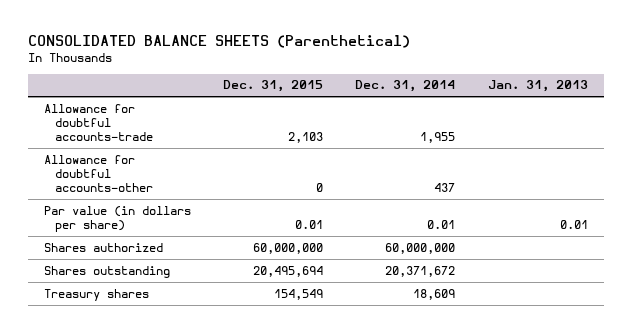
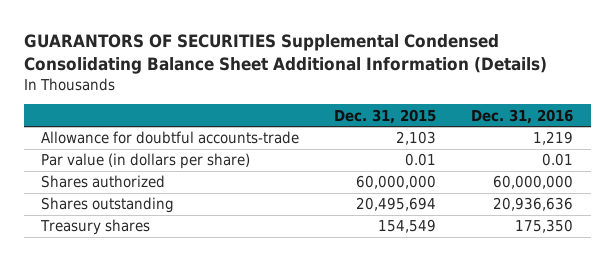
- CONSOLIDATED BALANCE SHEETS (Parenthetical)
+ GUARANTORS OF SECURITIES Supplemental Condensed Consolidating Balance Sheet Additional Information (Details)
- | Dec. 31, 2015 | Dec. 31, 2014 | Jan. 31, 2013
+ | Dec. 31, 2015 | Dec. 31, 2016
- Allowance for doubtful accounts-other | 0 | 437 |

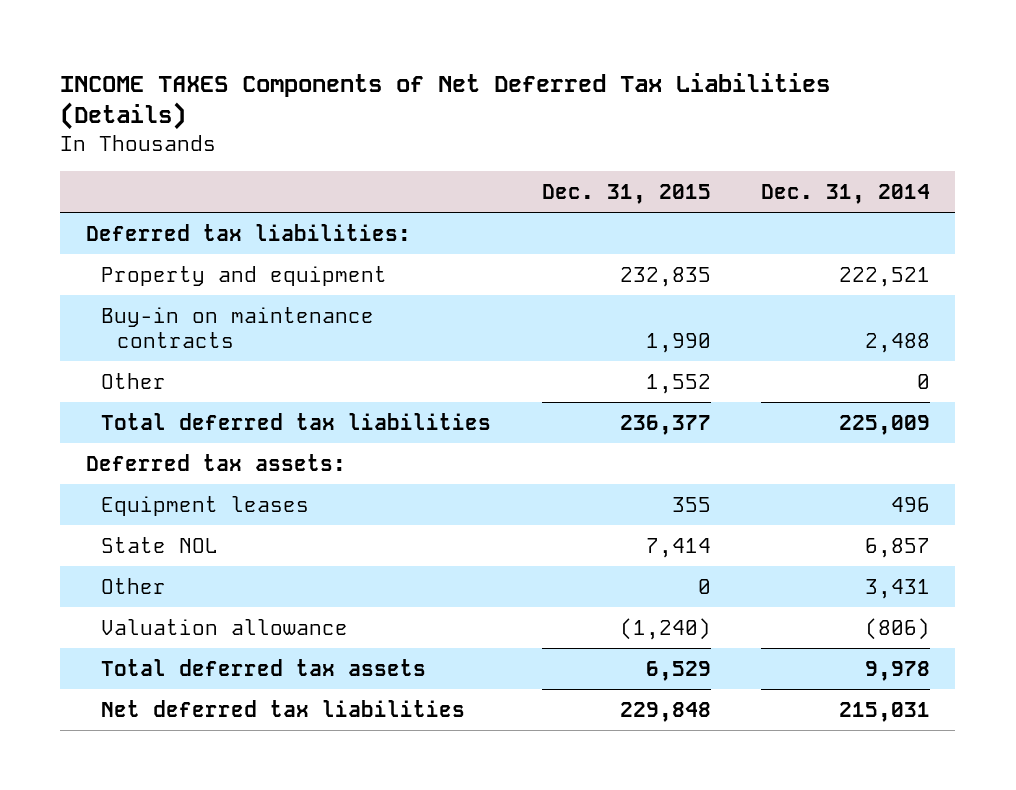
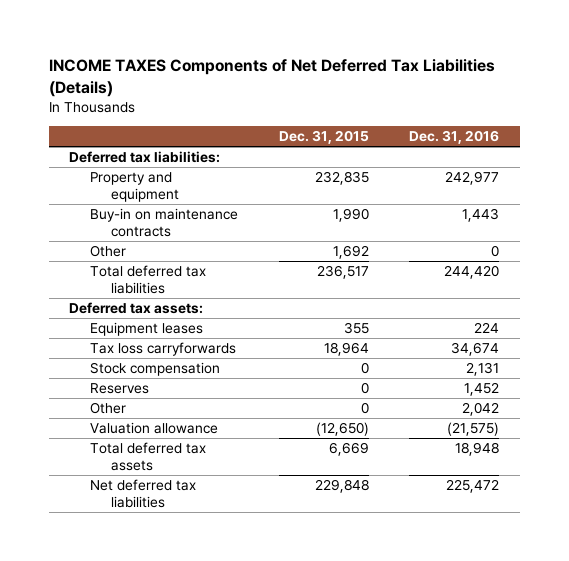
- | Dec. 31, 2015 | Dec. 31, 2014
+ | Dec. 31, 2015 | Dec. 31, 2016
- Other | 1,552 | 0
- Total deferred tax liabilities | 236,377 | 225,009
+ Other | 1,692 | 0
+ Total deferred tax liabilities | 236,517 | 244,420
- State NOL | 7,414 | 6,857
+ Tax loss carryforwards | 18,964 | 34,674
+ Stock compensation | 0 | 2,131
+ Reserves | 0 | 1,452
- Valuation allowance | (1,240) | (806)
- Total deferred tax assets | 6,529 | 9,978
+ Valuation allowance | (12,650) | (21,575)
+ Total deferred tax assets | 6,669 | 18,948

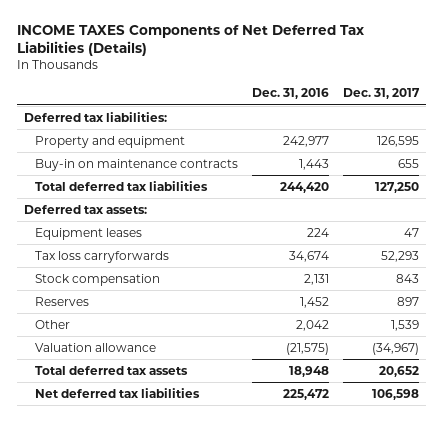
- | Dec. 31, 2015 | Dec. 31, 2016
+ | Dec. 31, 2016 | Dec. 31, 2017
- Other | 1,692 | 0

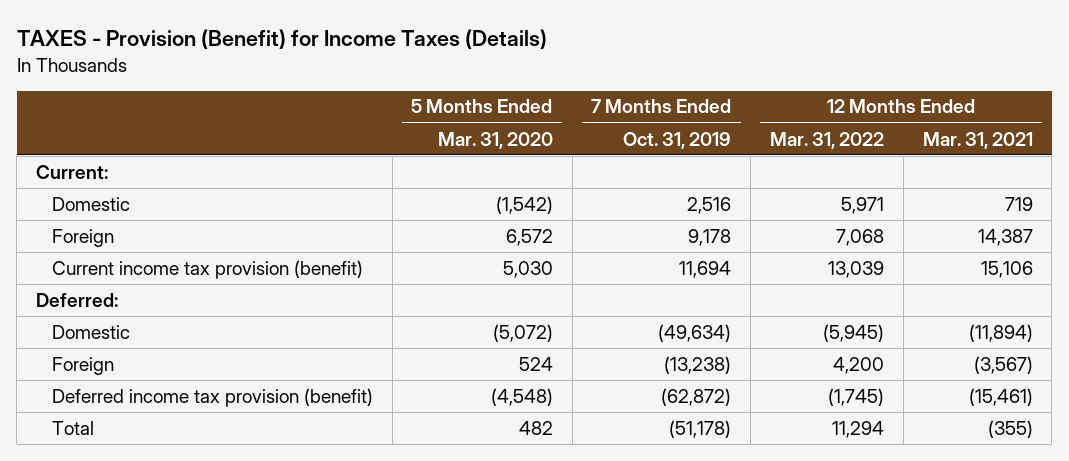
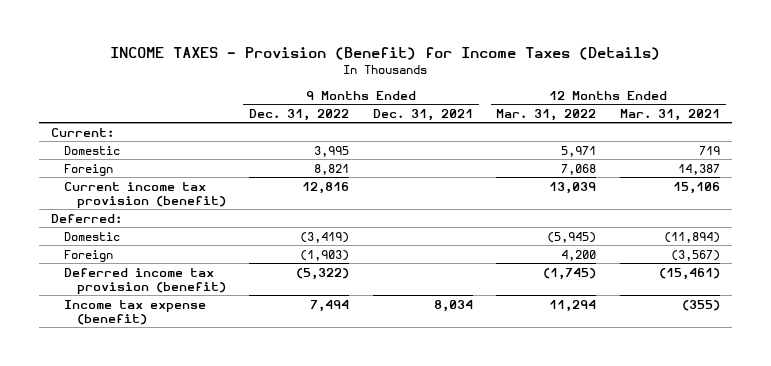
- TAXES - Provision (Benefit) for Income Taxes (Details)
+ INCOME TAXES - Provision (Benefit) for Income Taxes (Details)
- | 5 Months Ended Mar. 31, 2020 | 7 Months Ended Oct. 31, 2019 | 12 Months Ended Mar. 31, 2022 | 12 Months Ended Mar. 31, 2021
+ | 9 Months Ended Dec. 31, 2022 | 9 Months Ended Dec. 31, 2021 | 12 Months Ended Mar. 31, 2022 | 12 Months Ended Mar. 31, 2021
- Total | 482 | (51,178) | 11,294 | (355)
+ Income tax expense (benefit) | 7,494 | 8,034 | 11,294 | (355)

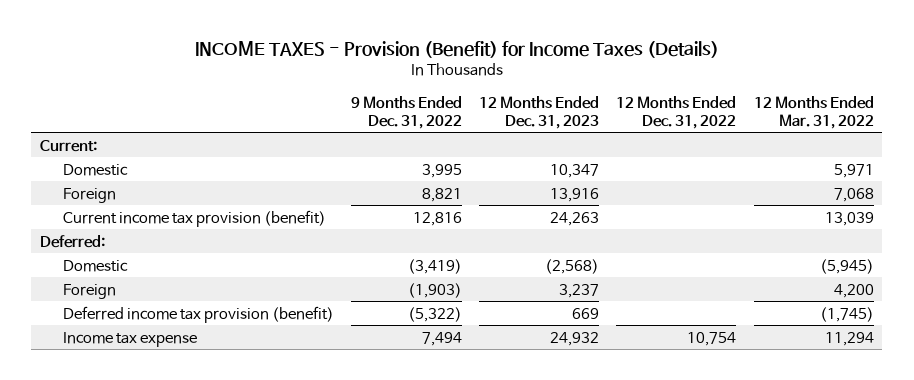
- | 9 Months Ended Dec. 31, 2022 | 9 Months Ended Dec. 31, 2021 | 12 Months Ended Mar. 31, 2022 | 12 Months Ended Mar. 31, 2021
+ | 9 Months Ended Dec. 31, 2022 | 12 Months Ended Dec. 31, 2023 | 12 Months Ended Dec. 31, 2022 | 12 Months Ended Mar. 31, 2022
- Income tax expense (benefit) | 7,494 | 8,034 | 11,294 | (355)
+ Income tax expense | 7,494 | 24,932 | 10,754 | 11,294

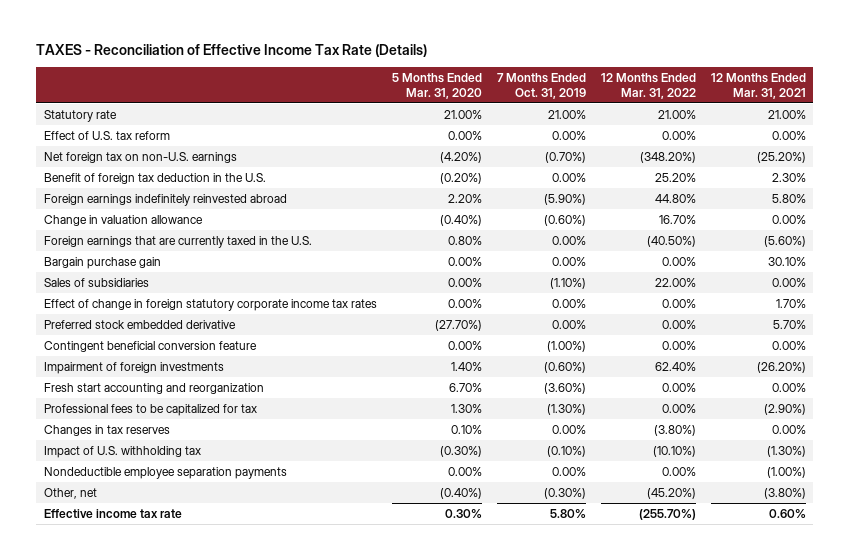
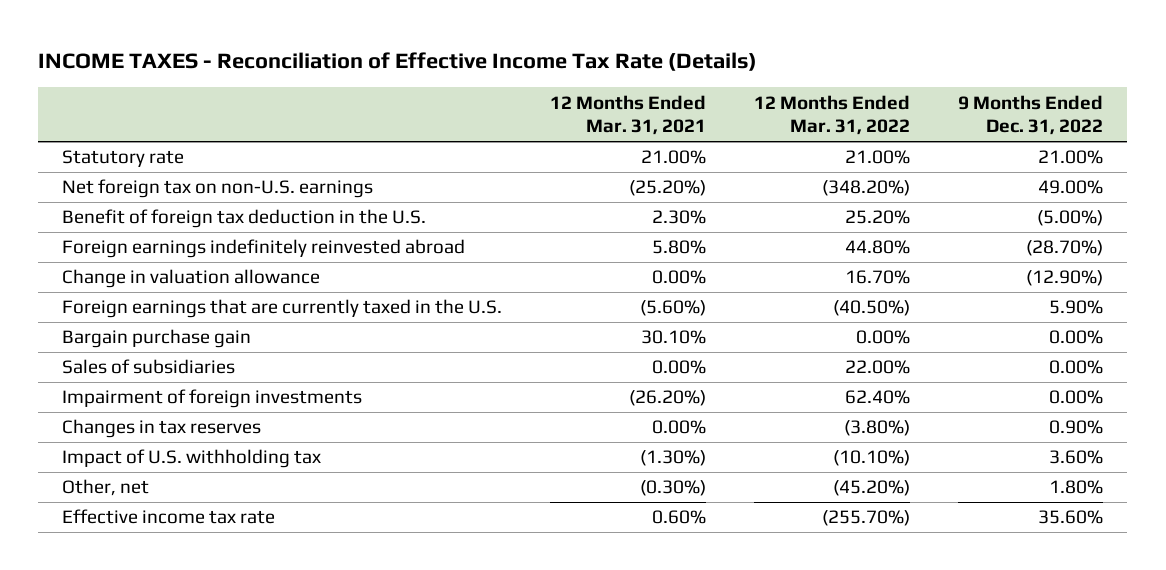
- TAXES - Reconciliation of Effective Income Tax Rate (Details)
+ INCOME TAXES - Reconciliation of Effective Income Tax Rate (Details)
- | 5 Months Ended Mar. 31, 2020 | 7 Months Ended Oct. 31, 2019 | 12 Months Ended Mar. 31, 2022 | 12 Months Ended Mar. 31, 2021
+ | 12 Months Ended Mar. 31, 2021 | 12 Months Ended Mar. 31, 2022 | 9 Months Ended Dec. 31, 2022
- Effect of U.S. tax reform | 0.00% | 0.00% | 0.00% | 0.00%
- Effect of change in foreign statutory corporate income tax rates | 0.00% | 0.00% | 0.00% | 1.70%
- Preferred stock embedded derivative | (27.70%) | 0.00% | 0.00% | 5.70%
- Contingent beneficial conversion feature | 0.00% | (1.00%) | 0.00% | 0.00%
- Fresh start accounting and reorganization | 6.70% | (3.60%) | 0.00% | 0.00%
- Professional fees to be capitalized for tax | 1.30% | (1.30%) | 0.00% | (2.90%)
- Nondeductible employee separation payments | 0.00% | 0.00% | 0.00% | (1.00%)
- Other, net | (0.40%) | (0.30%) | (45.20%) | (3.80%)
+ Other, net | (0.30%) | (45.20%) | 1.80%

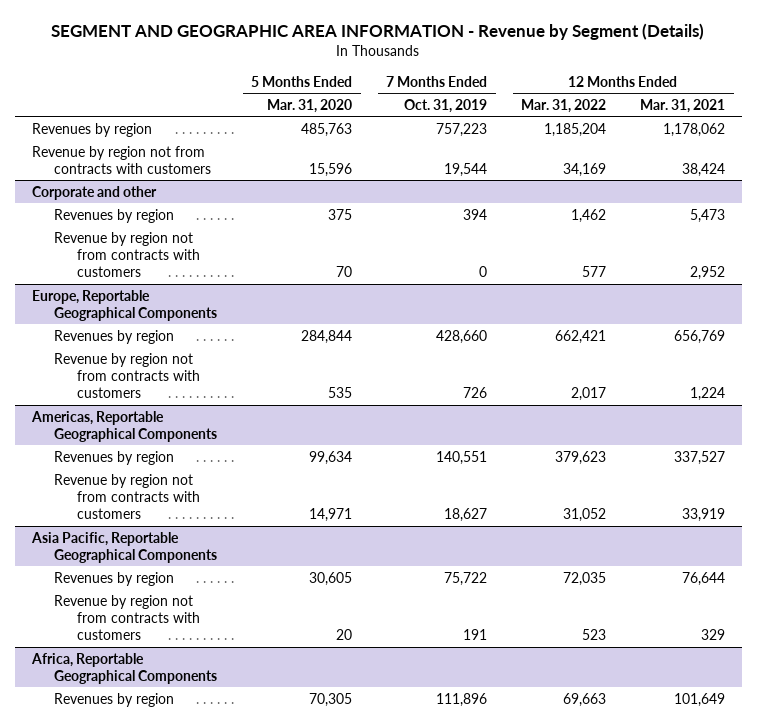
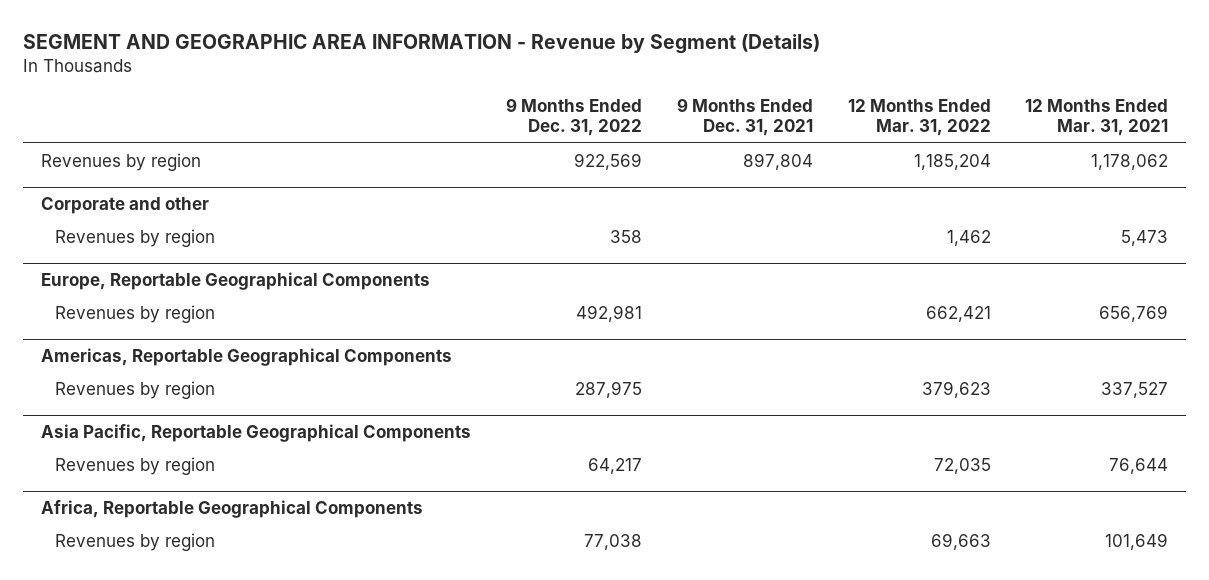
- | 5 Months Ended Mar. 31, 2020 | 7 Months Ended Oct. 31, 2019 | 12 Months Ended Mar. 31, 2022 | 12 Months Ended Mar. 31, 2021
+ | 9 Months Ended Dec. 31, 2022 | 9 Months Ended Dec. 31, 2021 | 12 Months Ended Mar. 31, 2022 | 12 Months Ended Mar. 31, 2021
- Revenue by region not from contracts with customers | 15,596 | 19,544 | 34,169 | 38,424
@ Corporate and other
- Revenue by region not from contracts with customers | 70 | 0 | 577 | 2,952
@ Europe, Reportable Geographical Components
- Revenue by region not from contracts with customers | 535 | 726 | 2,017 | 1,224
@ Americas, Reportable Geographical Components
- Revenue by region not from contracts with customers | 14,971 | 18,627 | 31,052 | 33,919
@ Asia Pacific, Reportable Geographical Components
- Revenue by region not from contracts with customers | 20 | 191 | 523 | 329

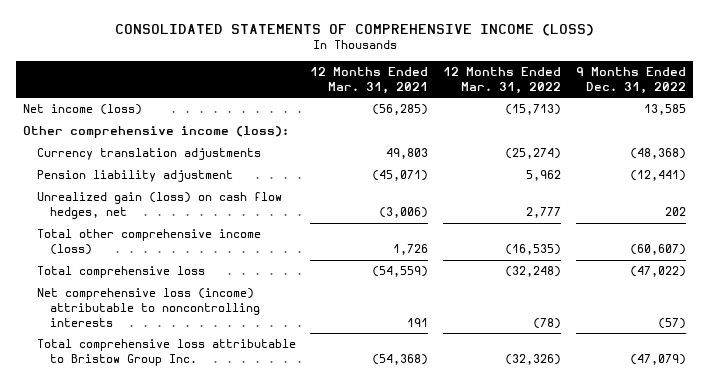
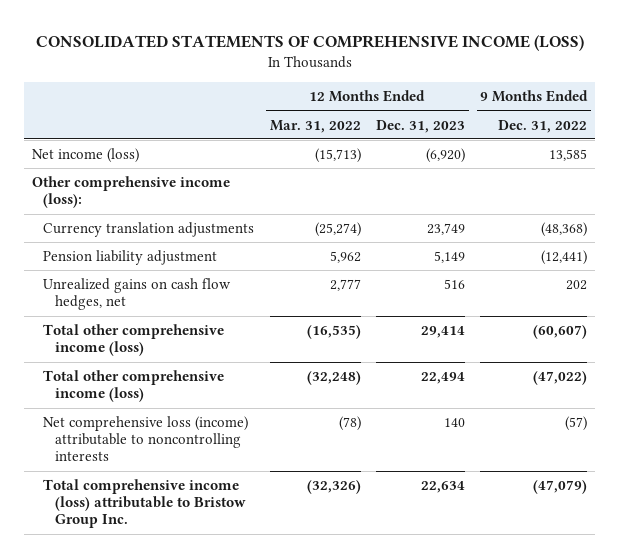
- | 12 Months Ended Mar. 31, 2021 | 12 Months Ended Mar. 31, 2022 | 9 Months Ended Dec. 31, 2022
+ | 12 Months Ended Mar. 31, 2022 | 12 Months Ended Dec. 31, 2023 | 9 Months Ended Dec. 31, 2022
- Unrealized gain (loss) on cash flow hedges, net | (3,006) | 2,777 | 202
+ Unrealized gains on cash flow hedges, net | 2,777 | 516 | 202
- Total comprehensive loss | (54,559) | (32,248) | (47,022)
+ Total other comprehensive income (loss) | (32,248) | 22,494 | (47,022)
- Total comprehensive loss attributable to Bristow Group Inc. | (54,368) | (32,326) | (47,079)
+ Total comprehensive income (loss) attributable to Bristow Group Inc. | (32,326) | 22,634 | (47,079)

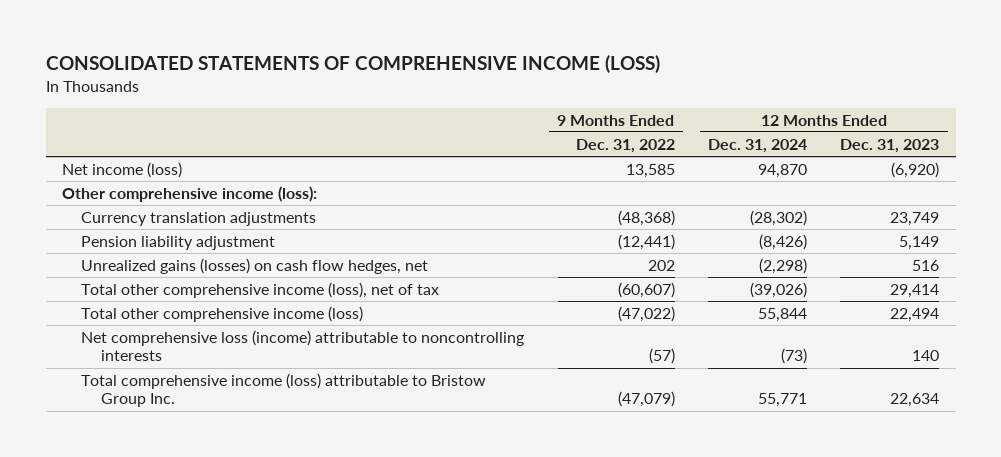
- | 12 Months Ended Mar. 31, 2022 | 12 Months Ended Dec. 31, 2023 | 9 Months Ended Dec. 31, 2022
+ | 9 Months Ended Dec. 31, 2022 | 12 Months Ended Dec. 31, 2024 | 12 Months Ended Dec. 31, 2023
- Unrealized gains on cash flow hedges, net | 2,777 | 516 | 202
- Total other comprehensive income (loss) | (16,535) | 29,414 | (60,607)
+ Unrealized gains (losses) on cash flow hedges, net | 202 | (2,298) | 516
+ Total other comprehensive income (loss), net of tax | (60,607) | (39,026) | 29,414

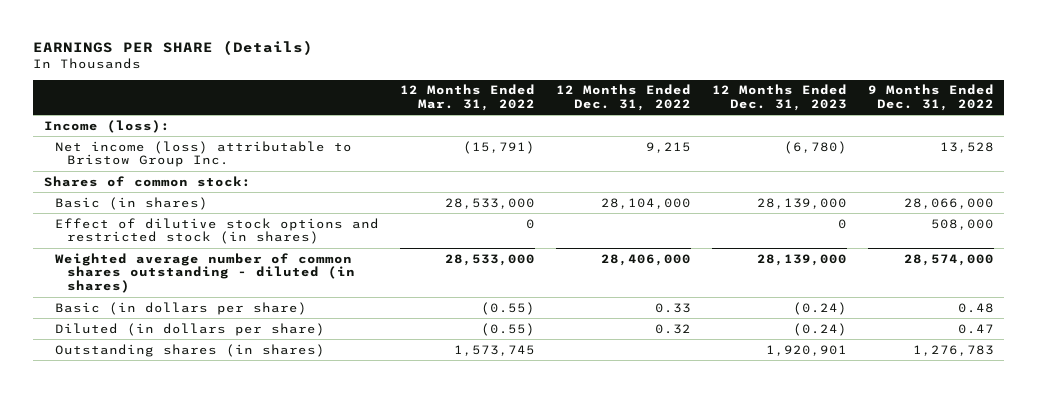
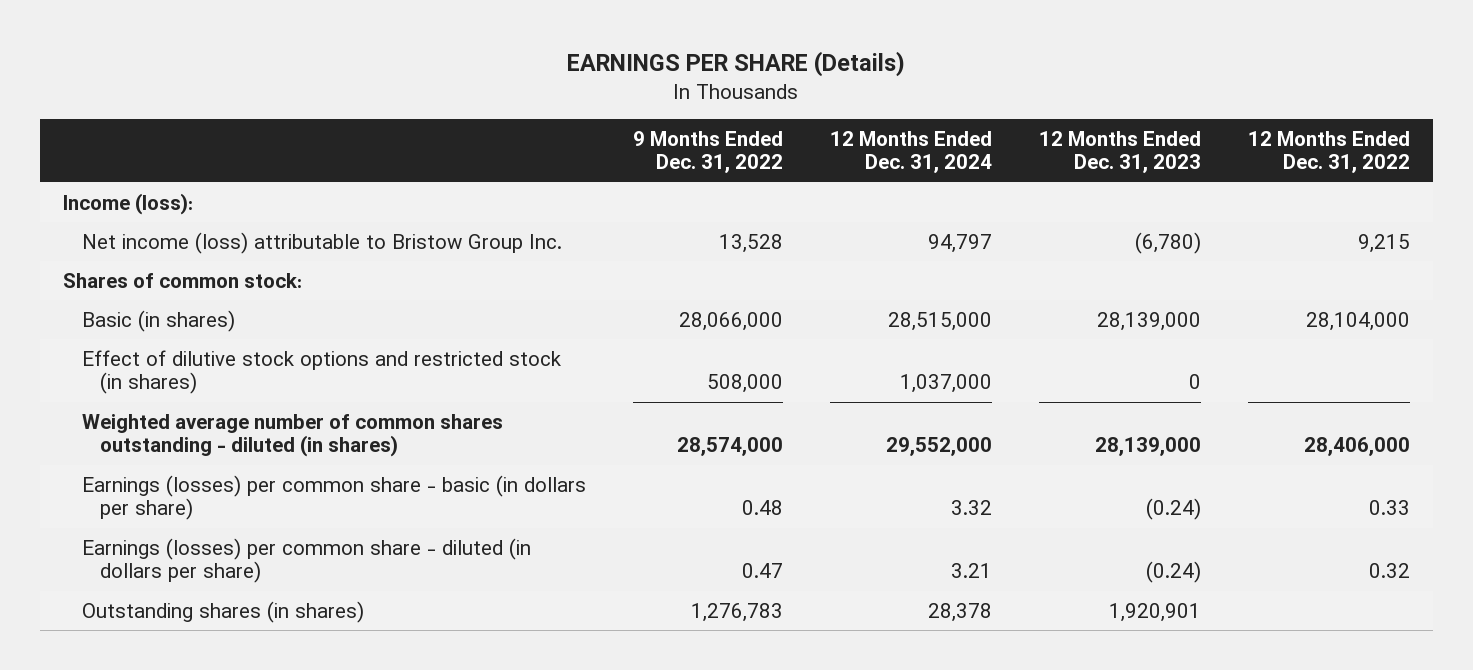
- | 12 Months Ended Mar. 31, 2022 | 12 Months Ended Dec. 31, 2022 | 12 Months Ended Dec. 31, 2023 | 9 Months Ended Dec. 31, 2022
+ | 9 Months Ended Dec. 31, 2022 | 12 Months Ended Dec. 31, 2024 | 12 Months Ended Dec. 31, 2023 | 12 Months Ended Dec. 31, 2022
- Basic (in dollars per share) | (0.55) | 0.33 | (0.24) | 0.48
- Diluted (in dollars per share) | (0.55) | 0.32 | (0.24) | 0.47
+ Earnings (losses) per common share - basic (in dollars per share) | 0.48 | 3.32 | (0.24) | 0.33
+ Earnings (losses) per common share - diluted (in dollars per share) | 0.47 | 3.21 | (0.24) | 0.32

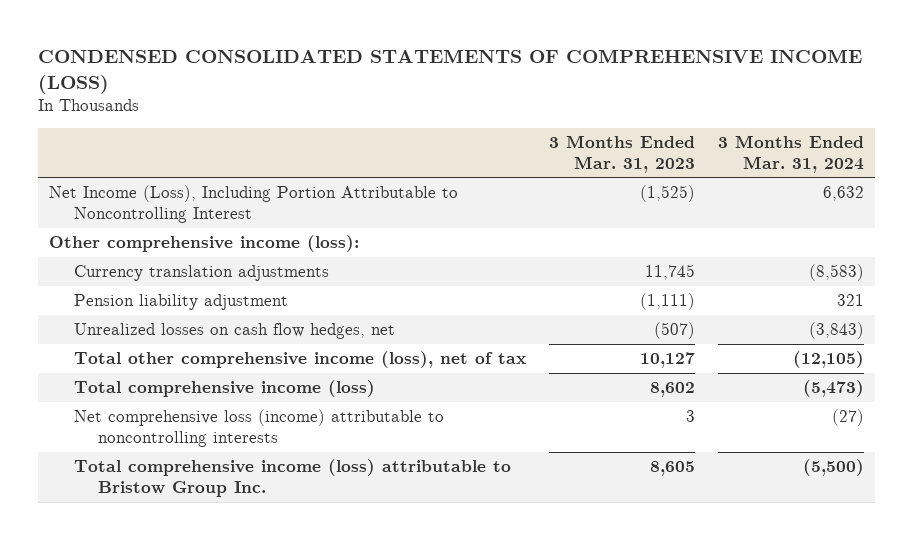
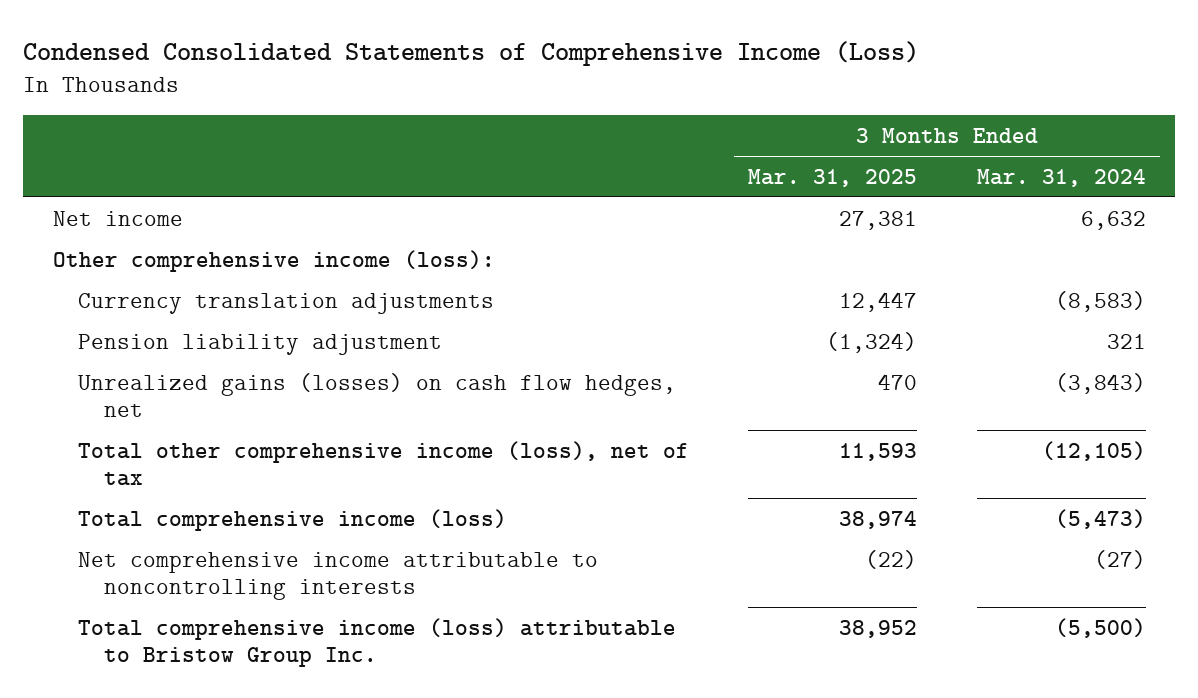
- CONDENSED CONSOLIDATED STATEMENTS OF COMPREHENSIVE INCOME (LOSS)
+ Condensed Consolidated Statements of Comprehensive Income (Loss)
- | 3 Months Ended Mar. 31, 2023 | 3 Months Ended Mar. 31, 2024
+ | 3 Months Ended Mar. 31, 2025 | 3 Months Ended Mar. 31, 2024
- Net Income (Loss), Including Portion Attributable to Noncontrolling Interest | (1,525) | 6,632
+ Net income | 27,381 | 6,632
- Unrealized losses on cash flow hedges, net | (507) | (3,843)
+ Unrealized gains (losses) on cash flow hedges, net | 470 | (3,843)
- Net comprehensive loss (income) attributable to noncontrolling interests | 3 | (27)
+ Net comprehensive income attributable to noncontrolling interests | (22) | (27)

